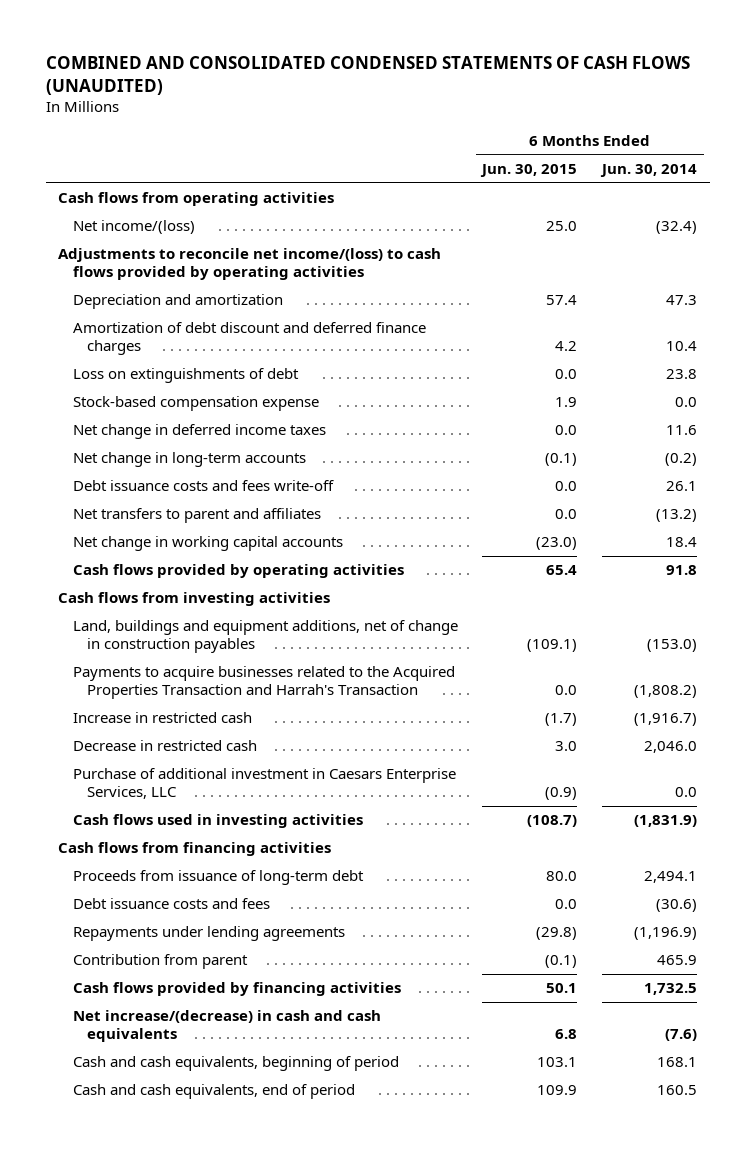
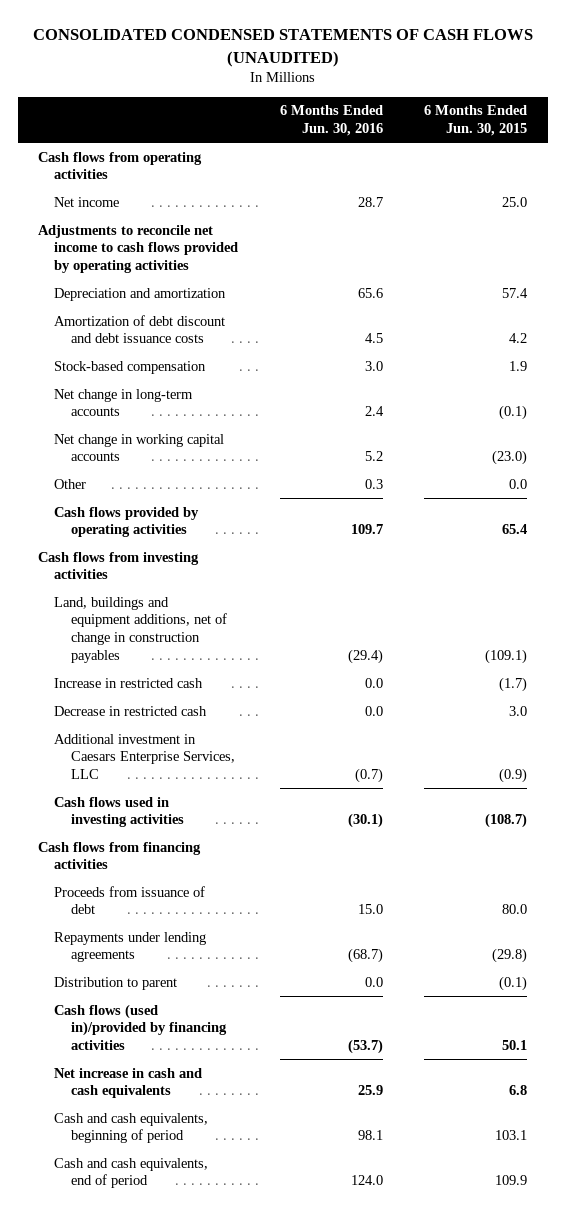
- COMBINED AND CONSOLIDATED CONDENSED STATEMENTS OF CASH FLOWS (UNAUDITED)
+ CONSOLIDATED CONDENSED STATEMENTS OF CASH FLOWS (UNAUDITED)
- | 6 Months Ended Jun. 30, 2015 | 6 Months Ended Jun. 30, 2014
+ | 6 Months Ended Jun. 30, 2016 | 6 Months Ended Jun. 30, 2015
- Net income/(loss) | 25.0 | (32.4)
- Adjustments to reconcile net income/(loss) to cash flows provided by operating activities
+ Net income | 28.7 | 25.0
+ Adjustments to reconcile net income to cash flows provided by operating activities
- Amortization of debt discount and deferred finance charges | 4.2 | 10.4
- Loss on extinguishments of debt | 0.0 | 23.8
- Stock-based compensation expense | 1.9 | 0.0
- Net change in deferred income taxes | 0.0 | 11.6
+ Amortization of debt discount and debt issuance costs | 4.5 | 4.2
+ Stock-based compensation | 3.0 | 1.9
- Debt issuance costs and fees write-off | 0.0 | 26.1
- Net transfers to parent and affiliates | 0.0 | (13.2)
+ Other | 0.3 | 0.0
- Payments to acquire businesses related to the Acquired Properties Transaction and Harrah's Transaction | 0.0 | (1,808.2)
- Purchase of additional investment in Caesars Enterprise Services, LLC | (0.9) | 0.0
+ Additional investment in Caesars Enterprise Services, LLC | (0.7) | (0.9)
- Proceeds from issuance of long-term debt | 80.0 | 2,494.1
- Debt issuance costs and fees | 0.0 | (30.6)
+ Proceeds from issuance of debt | 15.0 | 80.0
- Contribution from parent | (0.1) | 465.9
- Cash flows provided by financing activities | 50.1 | 1,732.5
- Net increase/(decrease) in cash and cash equivalents | 6.8 | (7.6)
+ Distribution to parent | 0.0 | (0.1)
+ Cash flows (used in)/provided by financing activities | (53.7) | 50.1
+ Net increase in cash and cash equivalents | 25.9 | 6.8

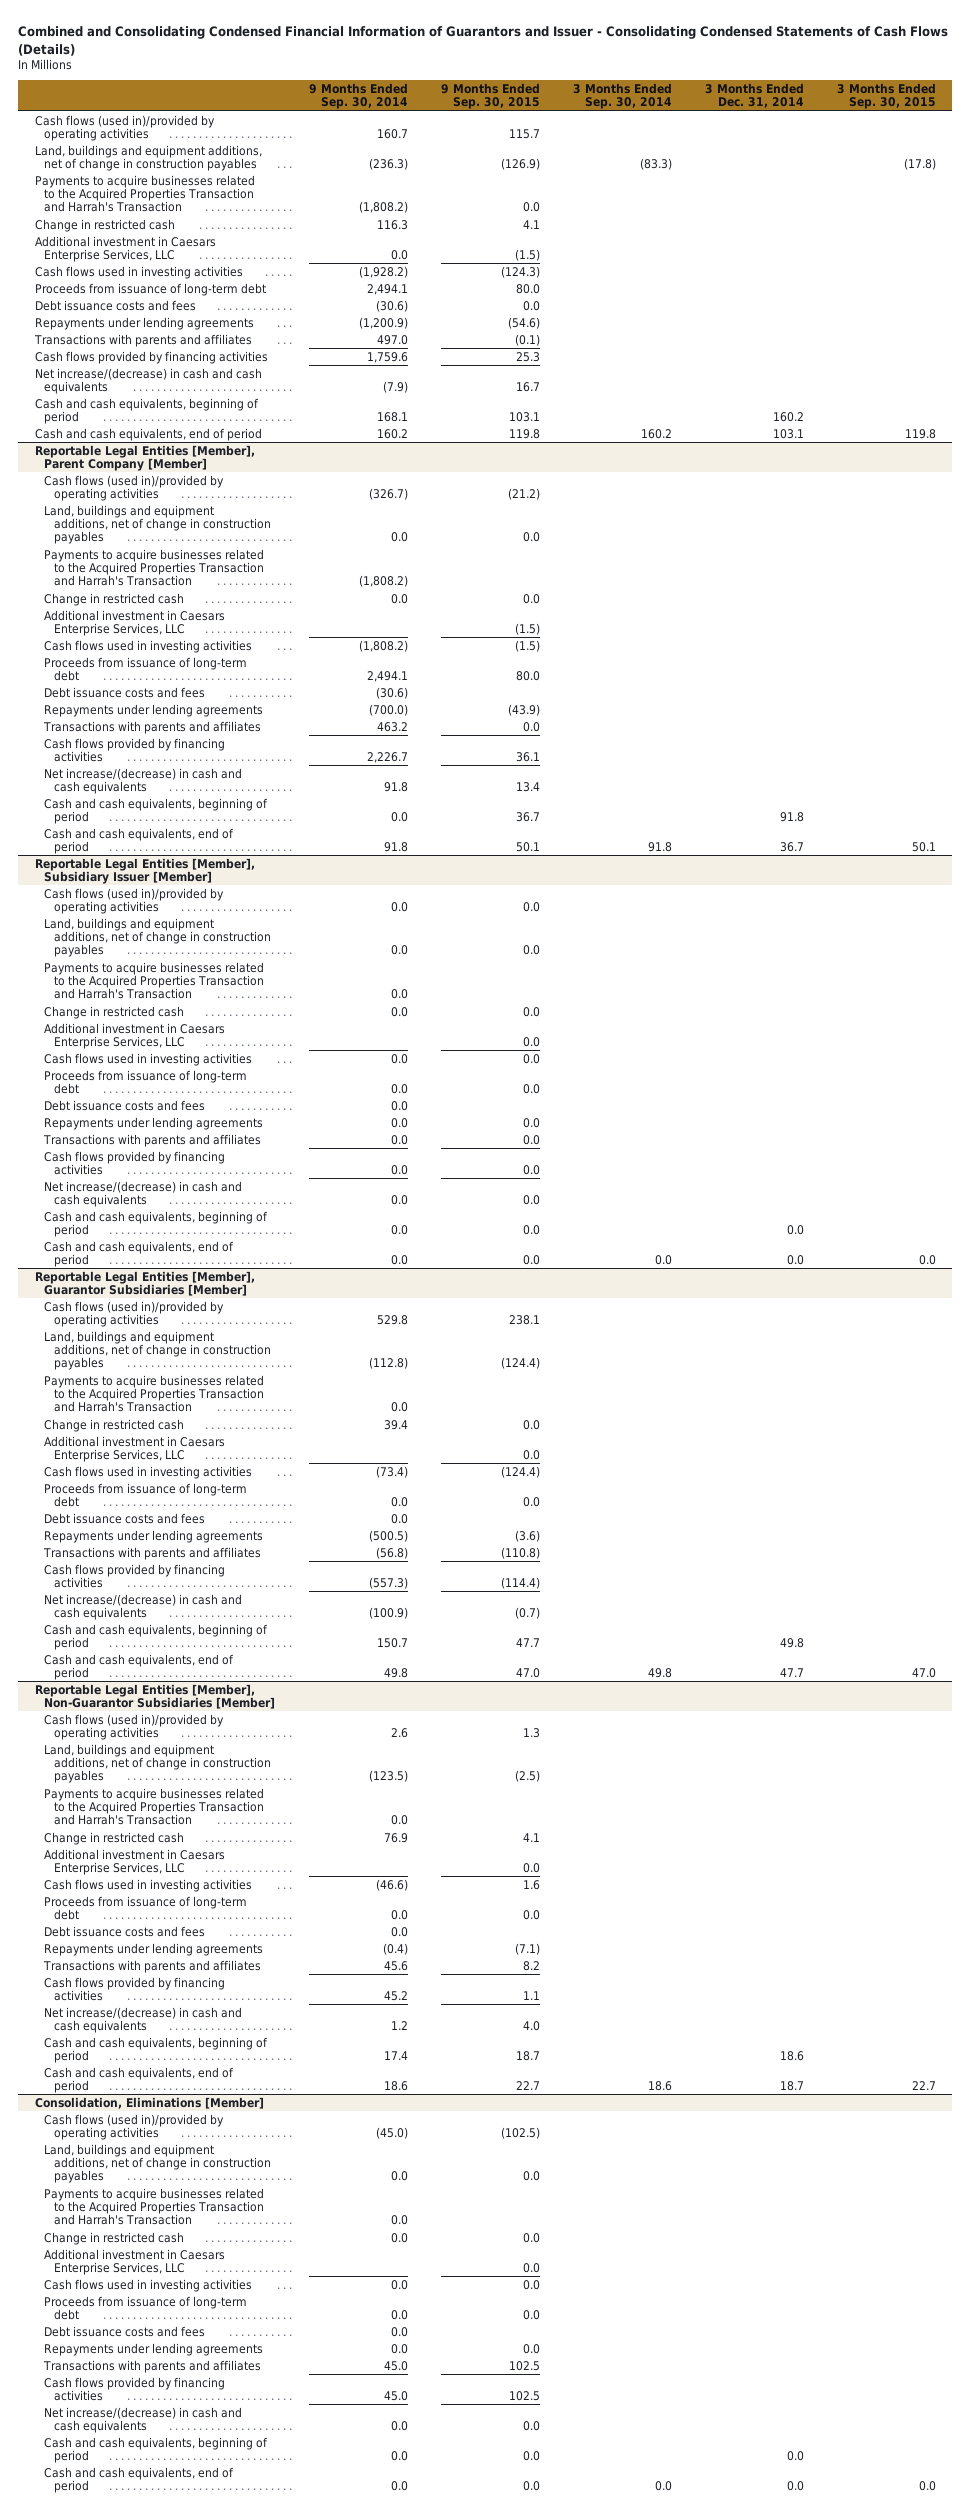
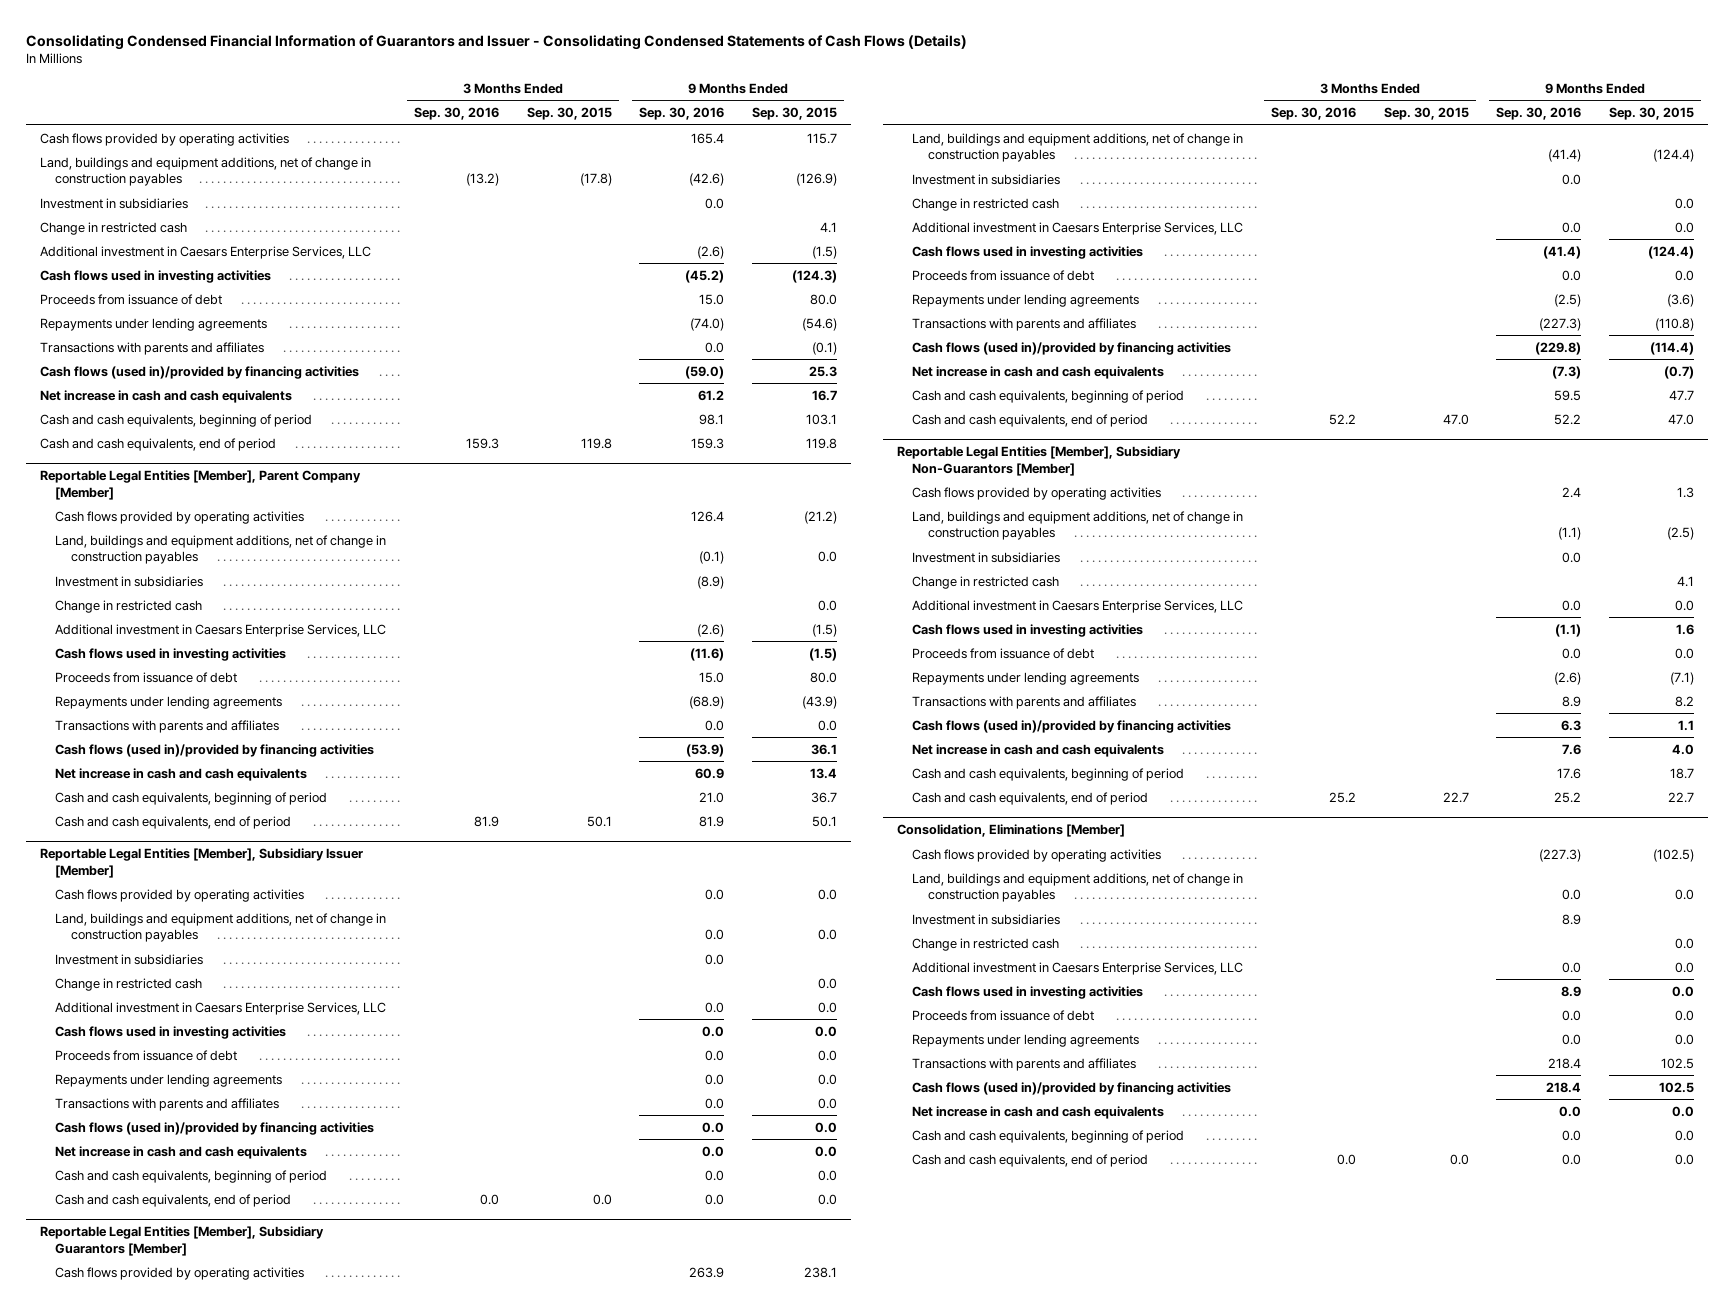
- Combined and Consolidating Condensed Financial Information of Guarantors and Issuer - Consolidating Condensed Statements of Cash Flows (Details)
+ Consolidating Condensed Financial Information of Guarantors and Issuer - Consolidating Condensed Statements of Cash Flows (Details)
- | 9 Months Ended Sep. 30, 2014 | 9 Months Ended Sep. 30, 2015 | 3 Months Ended Sep. 30, 2014 | 3 Months Ended Dec. 31, 2014 | 3 Months Ended Sep. 30, 2015
+ | 3 Months Ended Sep. 30, 2016 | 3 Months Ended Sep. 30, 2015 | 9 Months Ended Sep. 30, 2016 | 9 Months Ended Sep. 30, 2015
- Cash flows (used in)/provided by operating activities | 160.7 | 115.7 | | |
+ Cash flows provided by operating activities | | | 165.4 | 115.7
- Payments to acquire businesses related to the Acquired Properties Transaction and Harrah's Transaction | (1,808.2) | 0.0 | | |
+ Investment in subsidiaries | | | 0.0 |
- Proceeds from issuance of long-term debt | 2,494.1 | 80.0 | | |
- Debt issuance costs and fees | (30.6) | 0.0 | | |
+ Proceeds from issuance of debt | | | 15.0 | 80.0
- Cash flows provided by financing activities | 1,759.6 | 25.3 | | |
- Net increase/(decrease) in cash and cash equivalents | (7.9) | 16.7 | | |
+ Cash flows (used in)/provided by financing activities | | | (59.0) | 25.3
+ Net increase in cash and cash equivalents | | | 61.2 | 16.7
@ Reportable Legal Entities [Member], Parent Company [Member]
- Cash flows (used in)/provided by operating activities | (326.7) | (21.2) | | |
+ Cash flows provided by operating activities | | | 126.4 | (21.2)
- Payments to acquire businesses related to the Acquired Properties Transaction and Harrah's Transaction | (1,808.2) | | | |
+ Investment in subsidiaries | | | (8.9) |
- Proceeds from issuance of long-term debt | 2,494.1 | 80.0 | | |
- Debt issuance costs and fees | (30.6) | | | |
+ Proceeds from issuance of debt | | | 15.0 | 80.0
- Cash flows provided by financing activities | 2,226.7 | 36.1 | | |
- Net increase/(decrease) in cash and cash equivalents | 91.8 | 13.4 | | |
+ Cash flows (used in)/provided by financing activities | | | (53.9) | 36.1
+ Net increase in cash and cash equivalents | | | 60.9 | 13.4
@ Reportable Legal Entities [Member], Subsidiary Issuer [Member]
- Cash flows (used in)/provided by operating activities | 0.0 | 0.0 | | |
+ Cash flows provided by operating activities | | | 0.0 | 0.0
- Payments to acquire businesses related to the Acquired Properties Transaction and Harrah's Transaction | 0.0 | | | |
+ Investment in subsidiaries | | | 0.0 |
- Proceeds from issuance of long-term debt | 0.0 | 0.0 | | |
- Debt issuance costs and fees | 0.0 | | | |
+ Proceeds from issuance of debt | | | 0.0 | 0.0
- Cash flows provided by financing activities | 0.0 | 0.0 | | |
- Net increase/(decrease) in cash and cash equivalents | 0.0 | 0.0 | | |
+ Cash flows (used in)/provided by financing activities | | | 0.0 | 0.0
+ Net increase in cash and cash equivalents | | | 0.0 | 0.0
- Reportable Legal Entities [Member], Guarantor Subsidiaries [Member]
- Cash flows (used in)/provided by operating activities | 529.8 | 238.1 | | |
+ Reportable Legal Entities [Member], Subsidiary Guarantors [Member]
+ Cash flows provided by operating activities | | | 263.9 | 238.1
- Payments to acquire businesses related to the Acquired Properties Transaction and Harrah's Transaction | 0.0 | | | |
+ Investment in subsidiaries | | | 0.0 |
- Proceeds from issuance of long-term debt | 0.0 | 0.0 | | |
- Debt issuance costs and fees | 0.0 | | | |
+ Proceeds from issuance of debt | | | 0.0 | 0.0
- Cash flows provided by financing activities | (557.3) | (114.4) | | |
- Net increase/(decrease) in cash and cash equivalents | (100.9) | (0.7) | | |
+ Cash flows (used in)/provided by financing activities | | | (229.8) | (114.4)
+ Net increase in cash and cash equivalents | | | (7.3) | (0.7)
- Reportable Legal Entities [Member], Non-Guarantor Subsidiaries [Member]
- Cash flows (used in)/provided by operating activities | 2.6 | 1.3 | | |
+ Reportable Legal Entities [Member], Subsidiary Non-Guarantors [Member]
+ Cash flows provided by operating activities | | | 2.4 | 1.3
- Payments to acquire businesses related to the Acquired Properties Transaction and Harrah's Transaction | 0.0 | | | |
+ Investment in subsidiaries | | | 0.0 |
- Proceeds from issuance of long-term debt | 0.0 | 0.0 | | |
- Debt issuance costs and fees | 0.0 | | | |
+ Proceeds from issuance of debt | | | 0.0 | 0.0
- Cash flows provided by financing activities | 45.2 | 1.1 | | |
- Net increase/(decrease) in cash and cash equivalents | 1.2 | 4.0 | | |
+ Cash flows (used in)/provided by financing activities | | | 6.3 | 1.1
+ Net increase in cash and cash equivalents | | | 7.6 | 4.0
@ Consolidation, Eliminations [Member]
- Cash flows (used in)/provided by operating activities | (45.0) | (102.5) | | |
+ Cash flows provided by operating activities | | | (227.3) | (102.5)
- Payments to acquire businesses related to the Acquired Properties Transaction and Harrah's Transaction | 0.0 | | | |
+ Investment in subsidiaries | | | 8.9 |
- Proceeds from issuance of long-term debt | 0.0 | 0.0 | | |
- Debt issuance costs and fees | 0.0 | | | |
+ Proceeds from issuance of debt | | | 0.0 | 0.0
- Cash flows provided by financing activities | 45.0 | 102.5 | | |
- Net increase/(decrease) in cash and cash equivalents | 0.0 | 0.0 | | |
+ Cash flows (used in)/provided by financing activities | | | 218.4 | 102.5
+ Net increase in cash and cash equivalents | | | 0.0 | 0.0

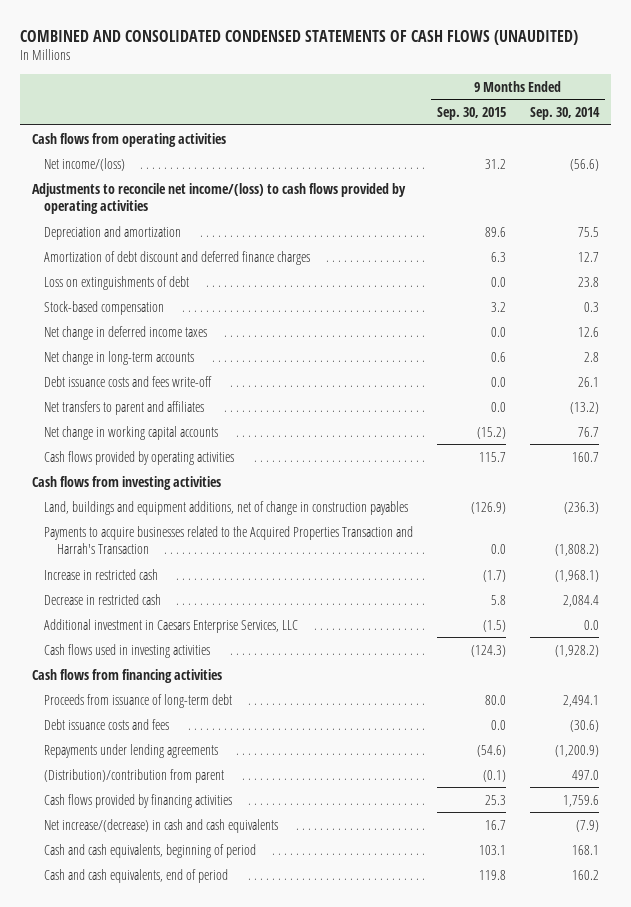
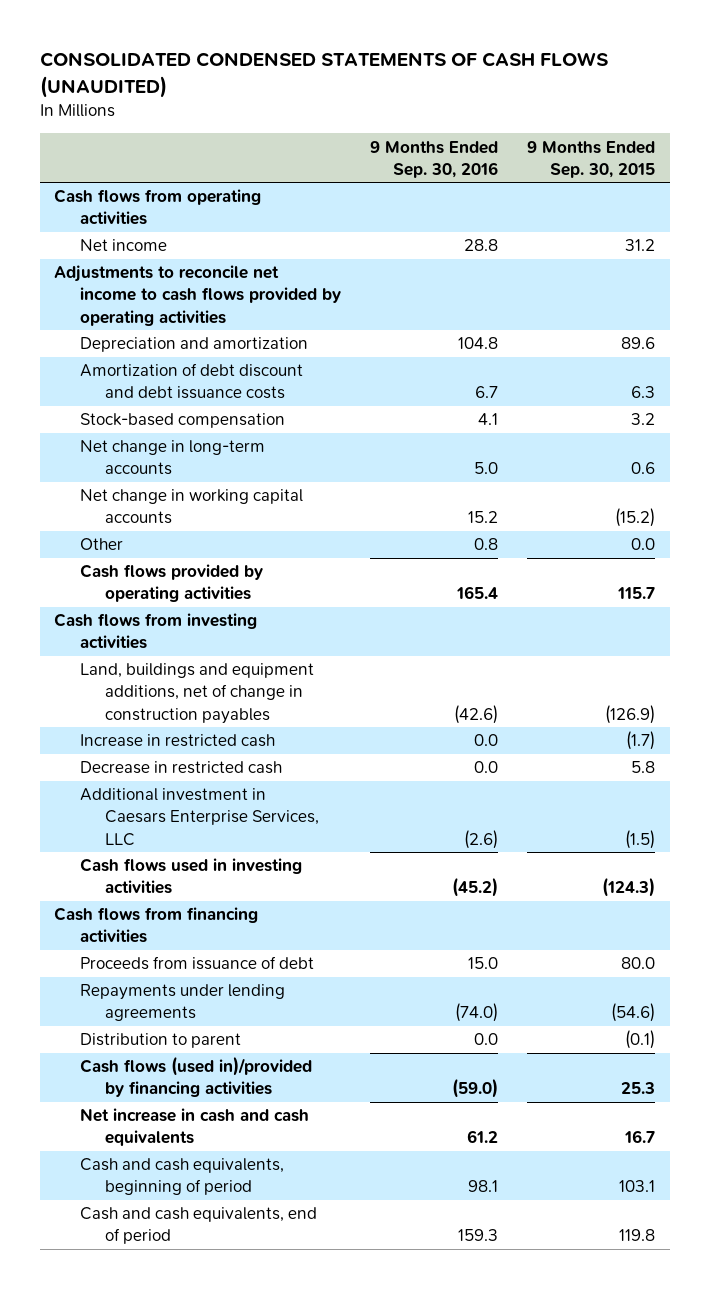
- COMBINED AND CONSOLIDATED CONDENSED STATEMENTS OF CASH FLOWS (UNAUDITED)
+ CONSOLIDATED CONDENSED STATEMENTS OF CASH FLOWS (UNAUDITED)
- | 9 Months Ended Sep. 30, 2015 | 9 Months Ended Sep. 30, 2014
+ | 9 Months Ended Sep. 30, 2016 | 9 Months Ended Sep. 30, 2015
- Net income/(loss) | 31.2 | (56.6)
- Adjustments to reconcile net income/(loss) to cash flows provided by operating activities
+ Net income | 28.8 | 31.2
+ Adjustments to reconcile net income to cash flows provided by operating activities
- Amortization of debt discount and deferred finance charges | 6.3 | 12.7
- Loss on extinguishments of debt | 0.0 | 23.8
+ Amortization of debt discount and debt issuance costs | 6.7 | 6.3
- Net change in deferred income taxes | 0.0 | 12.6
- Debt issuance costs and fees write-off | 0.0 | 26.1
- Net transfers to parent and affiliates | 0.0 | (13.2)
+ Other | 0.8 | 0.0
- Payments to acquire businesses related to the Acquired Properties Transaction and Harrah's Transaction | 0.0 | (1,808.2)
- Proceeds from issuance of long-term debt | 80.0 | 2,494.1
- Debt issuance costs and fees | 0.0 | (30.6)
+ Proceeds from issuance of debt | 15.0 | 80.0
- (Distribution)/contribution from parent | (0.1) | 497.0
- Cash flows provided by financing activities | 25.3 | 1,759.6
- Net increase/(decrease) in cash and cash equivalents | 16.7 | (7.9)
+ Distribution to parent | 0.0 | (0.1)
+ Cash flows (used in)/provided by financing activities | (59.0) | 25.3
+ Net increase in cash and cash equivalents | 61.2 | 16.7

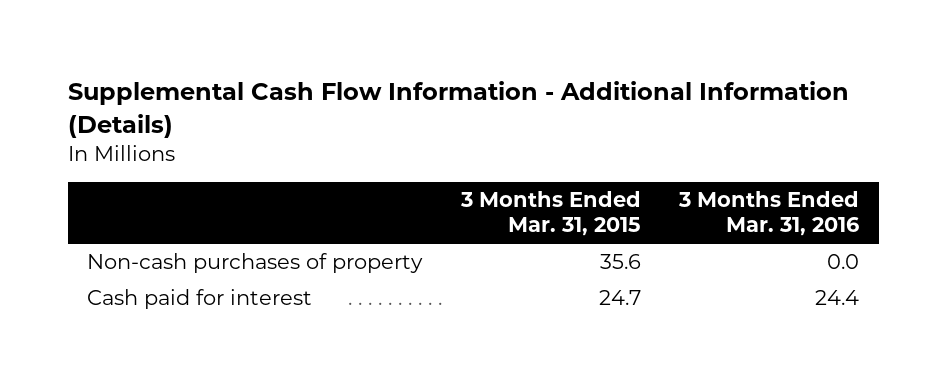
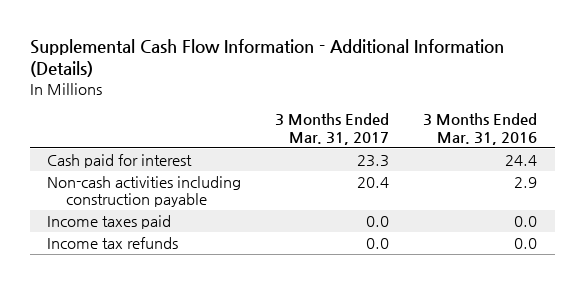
- | 3 Months Ended Mar. 31, 2015 | 3 Months Ended Mar. 31, 2016
+ | 3 Months Ended Mar. 31, 2017 | 3 Months Ended Mar. 31, 2016
- Non-cash purchases of property | 35.6 | 0.0
+ Non-cash activities including construction payable | 20.4 | 2.9
+ Income taxes paid | 0.0 | 0.0
+ Income tax refunds | 0.0 | 0.0

